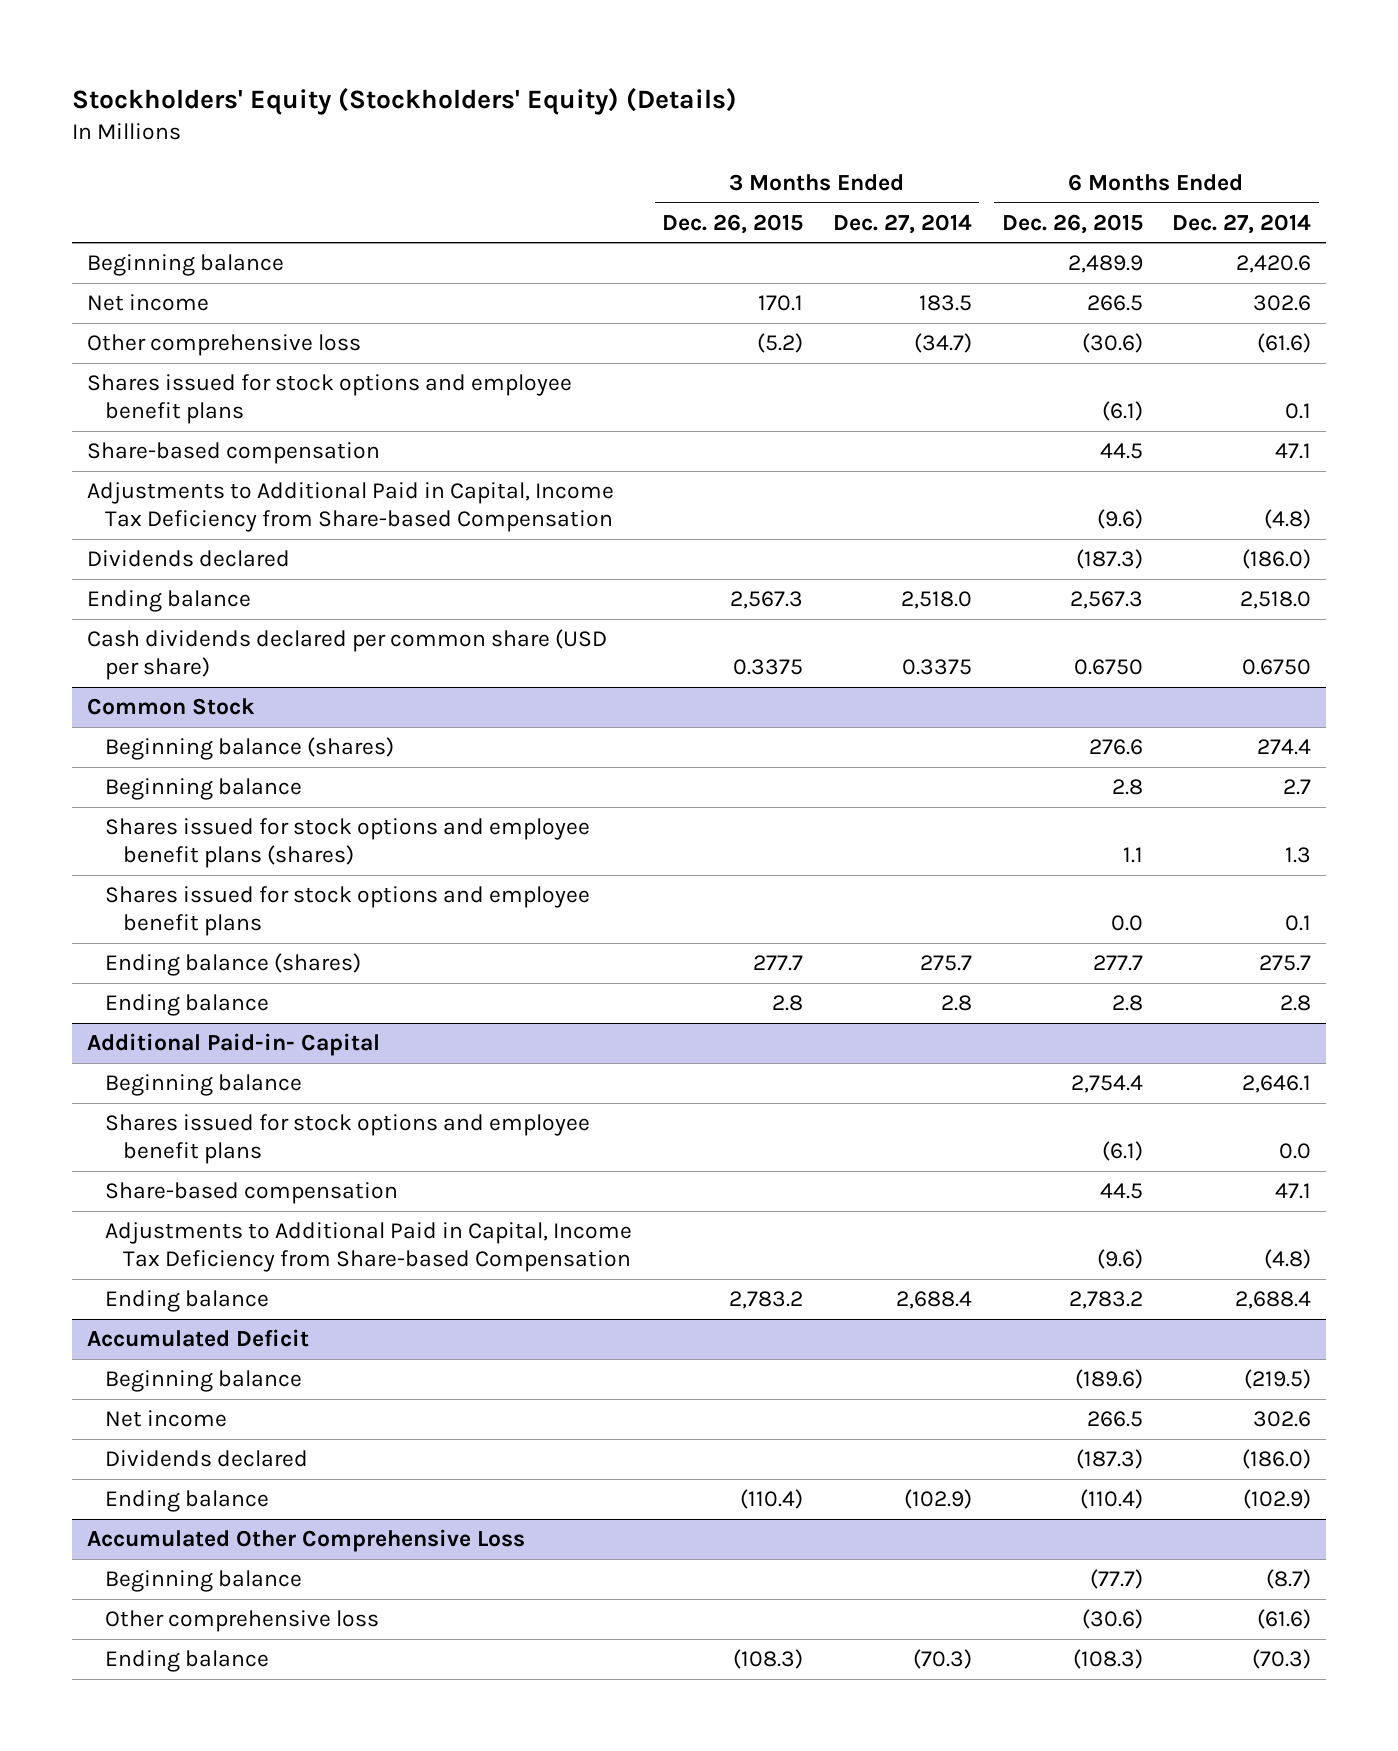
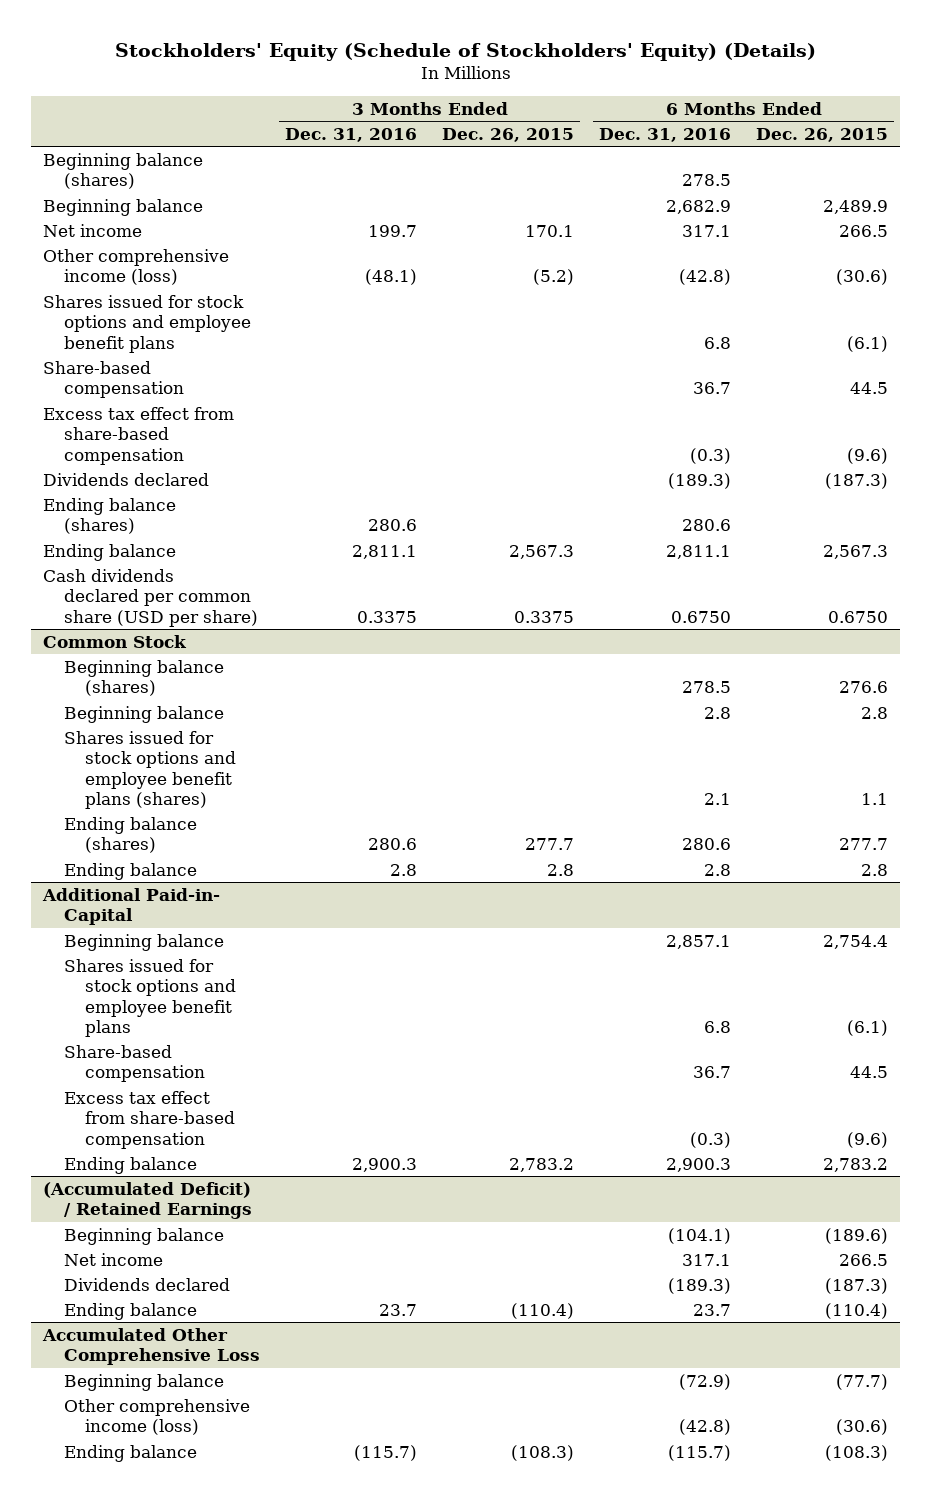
- Stockholders' Equity (Stockholders' Equity) (Details)
+ Stockholders' Equity (Schedule of Stockholders' Equity) (Details)
- | 3 Months Ended Dec. 26, 2015 | 3 Months Ended Dec. 27, 2014 | 6 Months Ended Dec. 26, 2015 | 6 Months Ended Dec. 27, 2014
+ | 3 Months Ended Dec. 31, 2016 | 3 Months Ended Dec. 26, 2015 | 6 Months Ended Dec. 31, 2016 | 6 Months Ended Dec. 26, 2015
+ Beginning balance (shares) | | | 278.5 |
- Other comprehensive loss | (5.2) | (34.7) | (30.6) | (61.6)
+ Other comprehensive income (loss) | (48.1) | (5.2) | (42.8) | (30.6)
- Adjustments to Additional Paid in Capital, Income Tax Deficiency from Share-based Compensation | | | (9.6) | (4.8)
+ Excess tax effect from share-based compensation | | | (0.3) | (9.6)
+ Ending balance (shares) | 280.6 | | 280.6 |
@ Common Stock
- Shares issued for stock options and employee benefit plans | | | 0.0 | 0.1
@ Additional Paid-in- Capital
- Adjustments to Additional Paid in Capital, Income Tax Deficiency from Share-based Compensation | | | (9.6) | (4.8)
+ Excess tax effect from share-based compensation | | | (0.3) | (9.6)
- Accumulated Deficit
+ (Accumulated Deficit) / Retained Earnings
@ Accumulated Other Comprehensive Loss
- Other comprehensive loss | | | (30.6) | (61.6)
+ Other comprehensive income (loss) | | | (42.8) | (30.6)

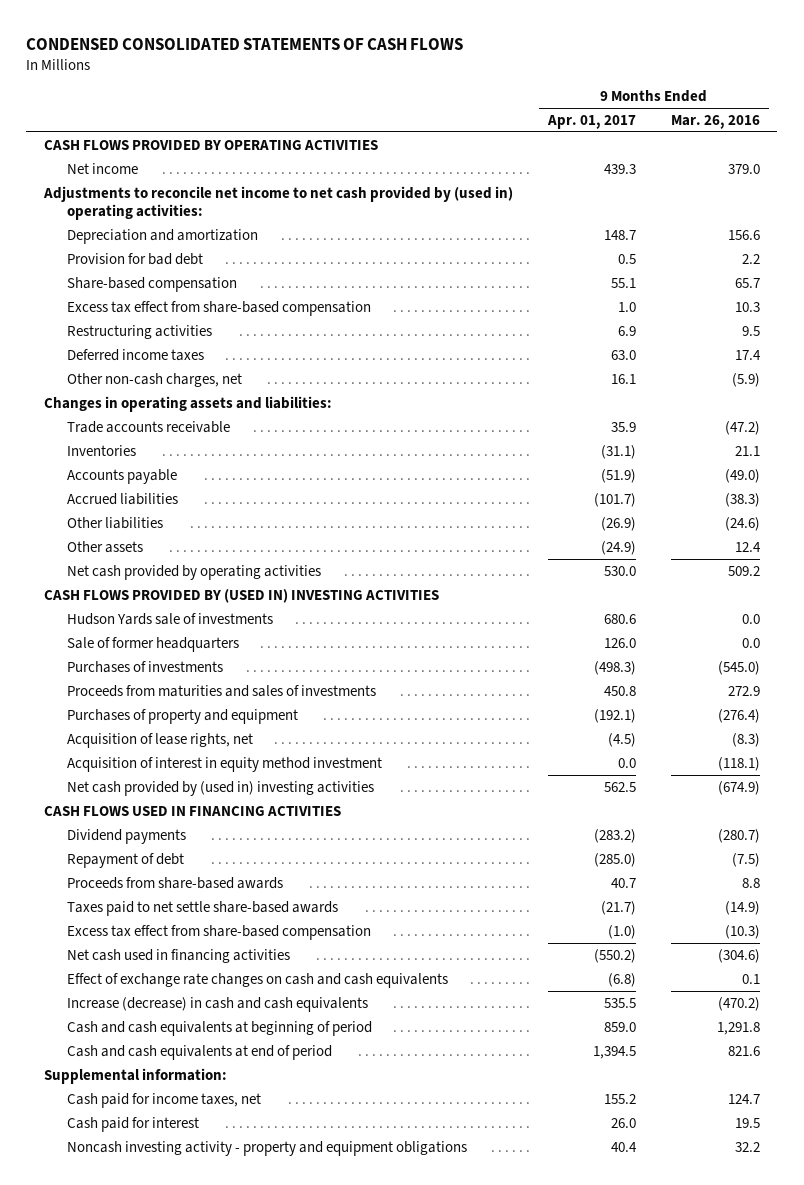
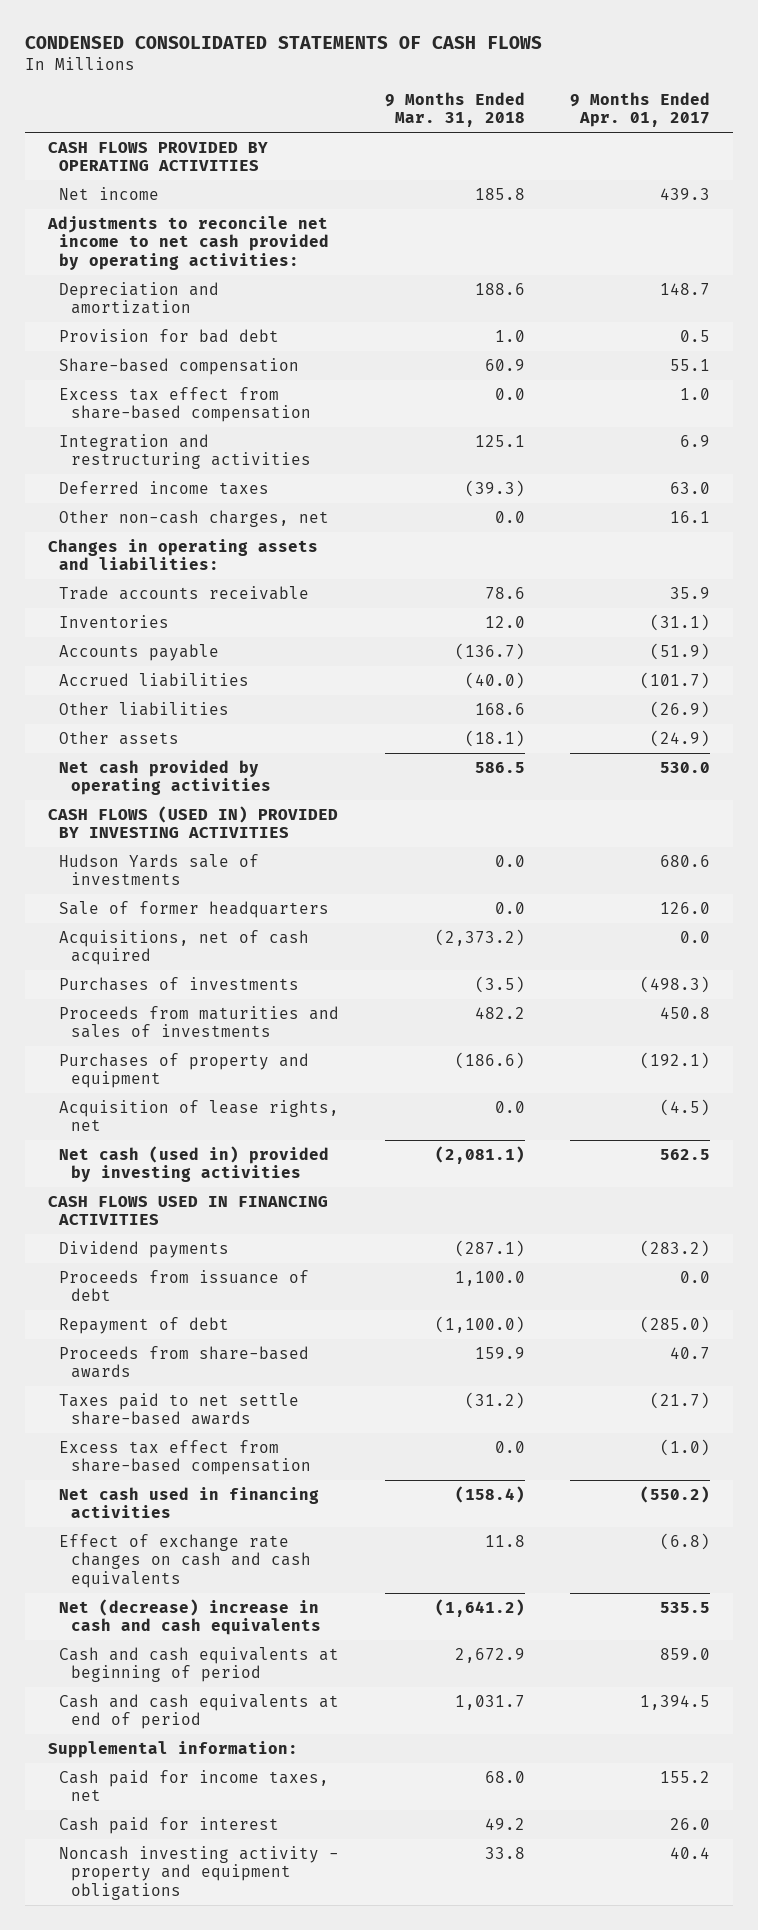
- | 9 Months Ended Apr. 01, 2017 | 9 Months Ended Mar. 26, 2016
+ | 9 Months Ended Mar. 31, 2018 | 9 Months Ended Apr. 01, 2017
- Adjustments to reconcile net income to net cash provided by (used in) operating activities:
+ Adjustments to reconcile net income to net cash provided by operating activities:
- Restructuring activities | 6.9 | 9.5
+ Integration and restructuring activities | 125.1 | 6.9
- CASH FLOWS PROVIDED BY (USED IN) INVESTING ACTIVITIES
+ CASH FLOWS (USED IN) PROVIDED BY INVESTING ACTIVITIES
+ Acquisitions, net of cash acquired | (2,373.2) | 0.0
- Acquisition of interest in equity method investment | 0.0 | (118.1)
- Net cash provided by (used in) investing activities | 562.5 | (674.9)
+ Net cash (used in) provided by investing activities | (2,081.1) | 562.5
+ Proceeds from issuance of debt | 1,100.0 | 0.0
- Increase (decrease) in cash and cash equivalents | 535.5 | (470.2)
+ Net (decrease) increase in cash and cash equivalents | (1,641.2) | 535.5

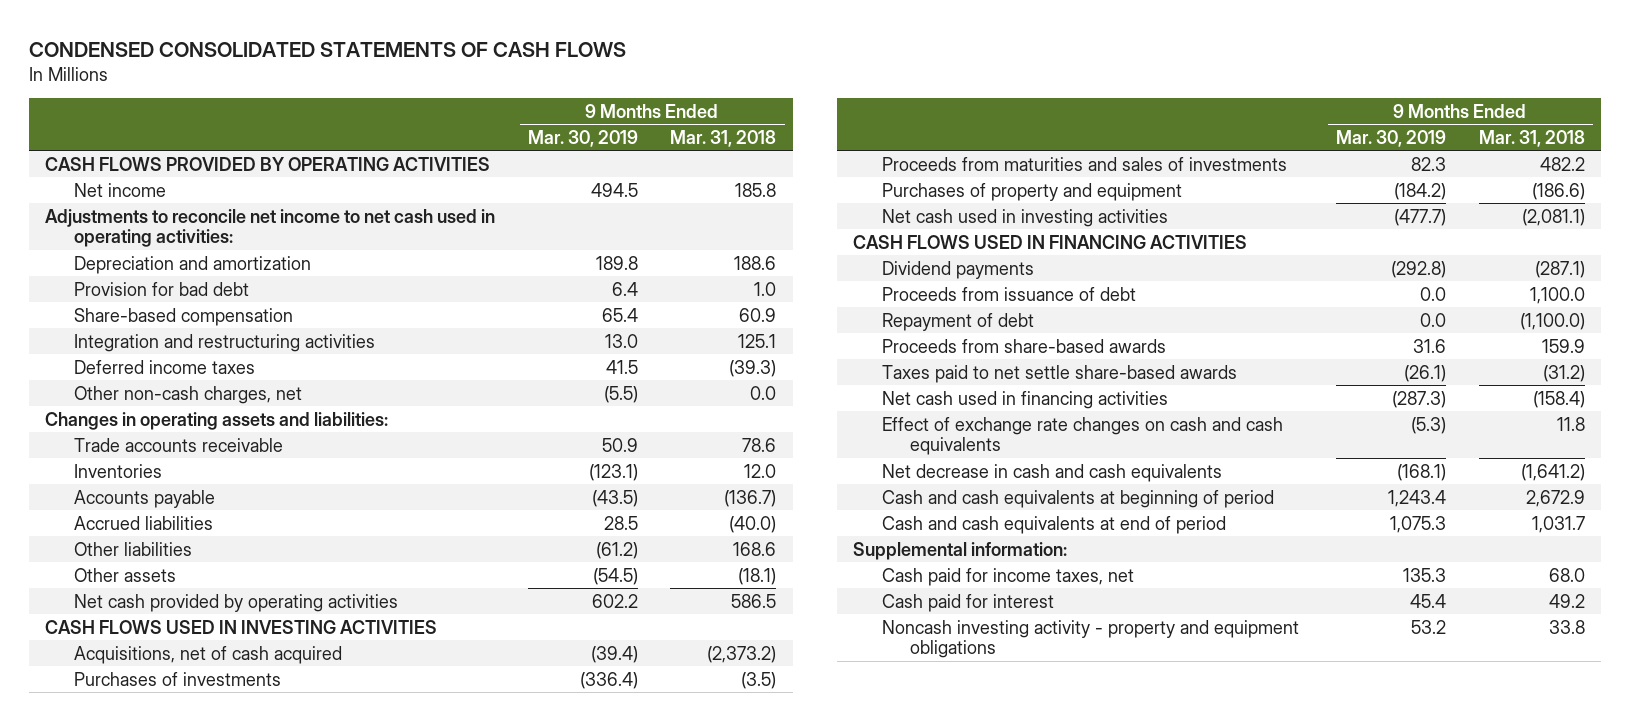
- | 9 Months Ended Mar. 31, 2018 | 9 Months Ended Apr. 01, 2017
+ | 9 Months Ended Mar. 30, 2019 | 9 Months Ended Mar. 31, 2018
- Adjustments to reconcile net income to net cash provided by operating activities:
+ Adjustments to reconcile net income to net cash used in operating activities:
- Excess tax effect from share-based compensation | 0.0 | 1.0
- CASH FLOWS (USED IN) PROVIDED BY INVESTING ACTIVITIES
- Hudson Yards sale of investments | 0.0 | 680.6
- Sale of former headquarters | 0.0 | 126.0
+ CASH FLOWS USED IN INVESTING ACTIVITIES
- Acquisition of lease rights, net | 0.0 | (4.5)
- Net cash (used in) provided by investing activities | (2,081.1) | 562.5
+ Net cash used in investing activities | (477.7) | (2,081.1)
- Excess tax effect from share-based compensation | 0.0 | (1.0)
- Net (decrease) increase in cash and cash equivalents | (1,641.2) | 535.5
+ Net decrease in cash and cash equivalents | (168.1) | (1,641.2)

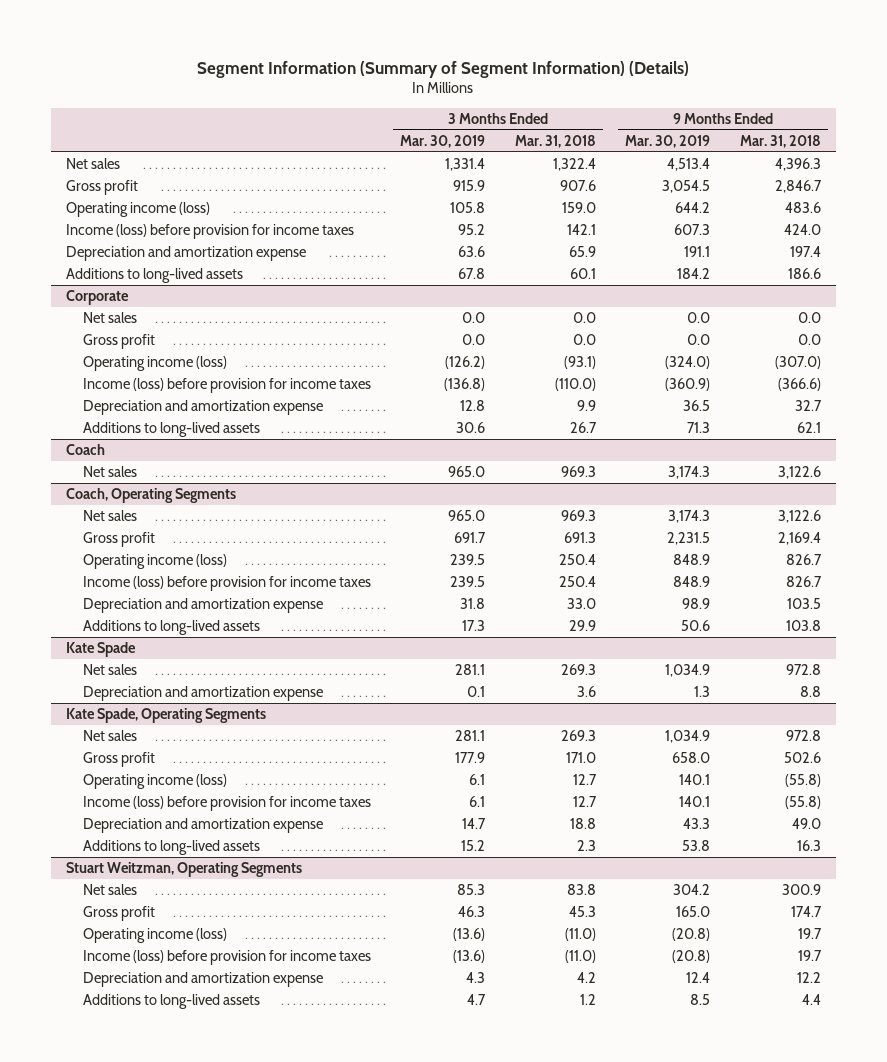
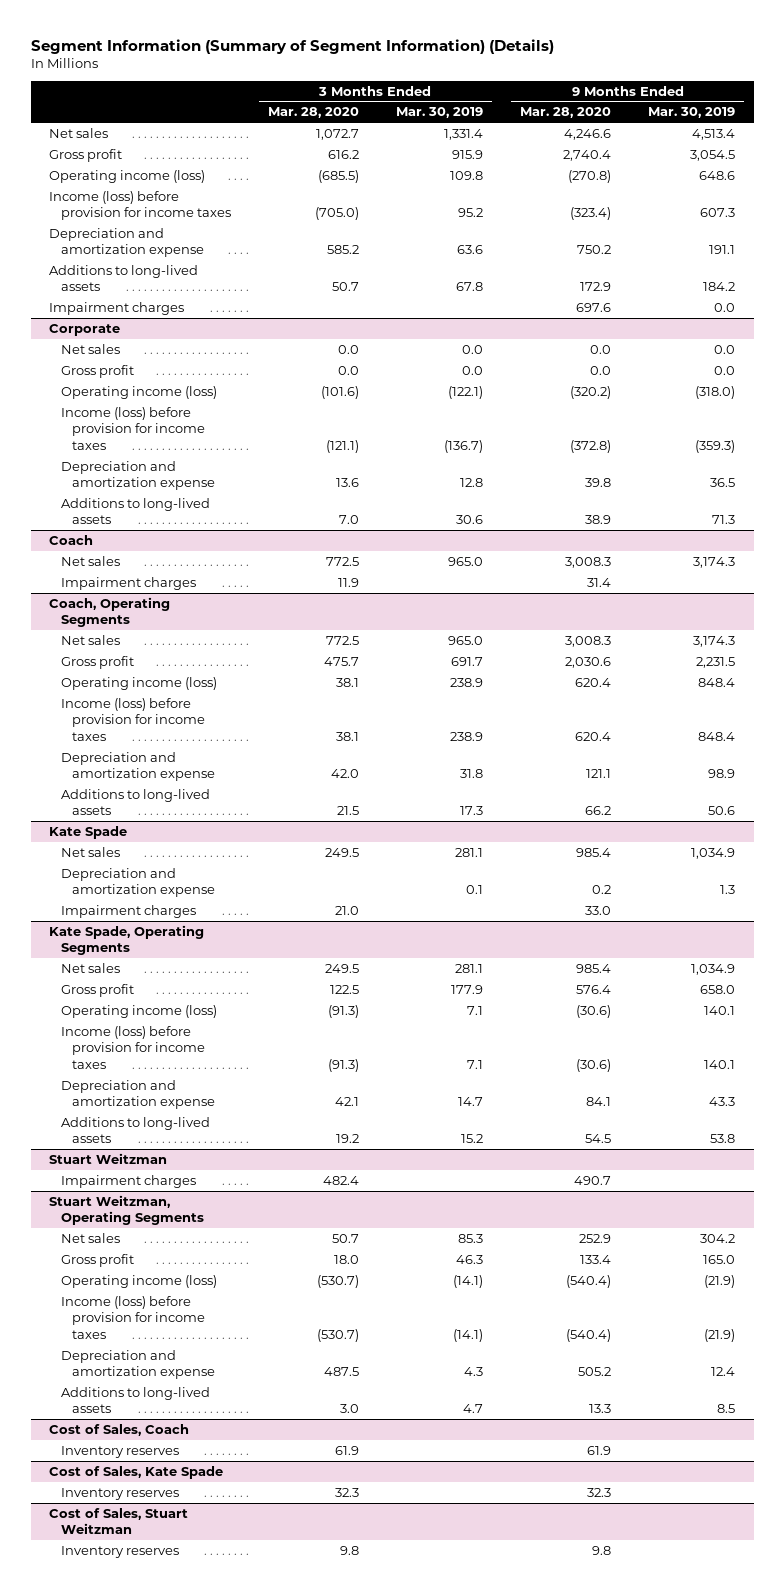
- | 3 Months Ended Mar. 30, 2019 | 3 Months Ended Mar. 31, 2018 | 9 Months Ended Mar. 30, 2019 | 9 Months Ended Mar. 31, 2018
+ | 3 Months Ended Mar. 28, 2020 | 3 Months Ended Mar. 30, 2019 | 9 Months Ended Mar. 28, 2020 | 9 Months Ended Mar. 30, 2019
- Operating income (loss) | 105.8 | 159.0 | 644.2 | 483.6
+ Operating income (loss) | (685.5) | 109.8 | (270.8) | 648.6
+ Impairment charges | | | 697.6 | 0.0
@ Corporate
- Operating income (loss) | (126.2) | (93.1) | (324.0) | (307.0)
- Income (loss) before provision for income taxes | (136.8) | (110.0) | (360.9) | (366.6)
+ Operating income (loss) | (101.6) | (122.1) | (320.2) | (318.0)
+ Income (loss) before provision for income taxes | (121.1) | (136.7) | (372.8) | (359.3)
@ Coach
+ Impairment charges | 11.9 | | 31.4 |
@ Coach, Operating Segments
- Operating income (loss) | 239.5 | 250.4 | 848.9 | 826.7
- Income (loss) before provision for income taxes | 239.5 | 250.4 | 848.9 | 826.7
+ Operating income (loss) | 38.1 | 238.9 | 620.4 | 848.4
+ Income (loss) before provision for income taxes | 38.1 | 238.9 | 620.4 | 848.4
@ Kate Spade
+ Impairment charges | 21.0 | | 33.0 |
@ Kate Spade, Operating Segments
- Operating income (loss) | 6.1 | 12.7 | 140.1 | (55.8)
- Income (loss) before provision for income taxes | 6.1 | 12.7 | 140.1 | (55.8)
+ Operating income (loss) | (91.3) | 7.1 | (30.6) | 140.1
+ Income (loss) before provision for income taxes | (91.3) | 7.1 | (30.6) | 140.1
+ Stuart Weitzman
+ Impairment charges | 482.4 | | 490.7 |
@ Stuart Weitzman, Operating Segments
- Operating income (loss) | (13.6) | (11.0) | (20.8) | 19.7
- Income (loss) before provision for income taxes | (13.6) | (11.0) | (20.8) | 19.7
+ Operating income (loss) | (530.7) | (14.1) | (540.4) | (21.9)
+ Income (loss) before provision for income taxes | (530.7) | (14.1) | (540.4) | (21.9)
+ Cost of Sales, Coach
+ Inventory reserves | 61.9 | | 61.9 |
+ Cost of Sales, Kate Spade
+ Inventory reserves | 32.3 | | 32.3 |
+ Cost of Sales, Stuart Weitzman
+ Inventory reserves | 9.8 | | 9.8 |

